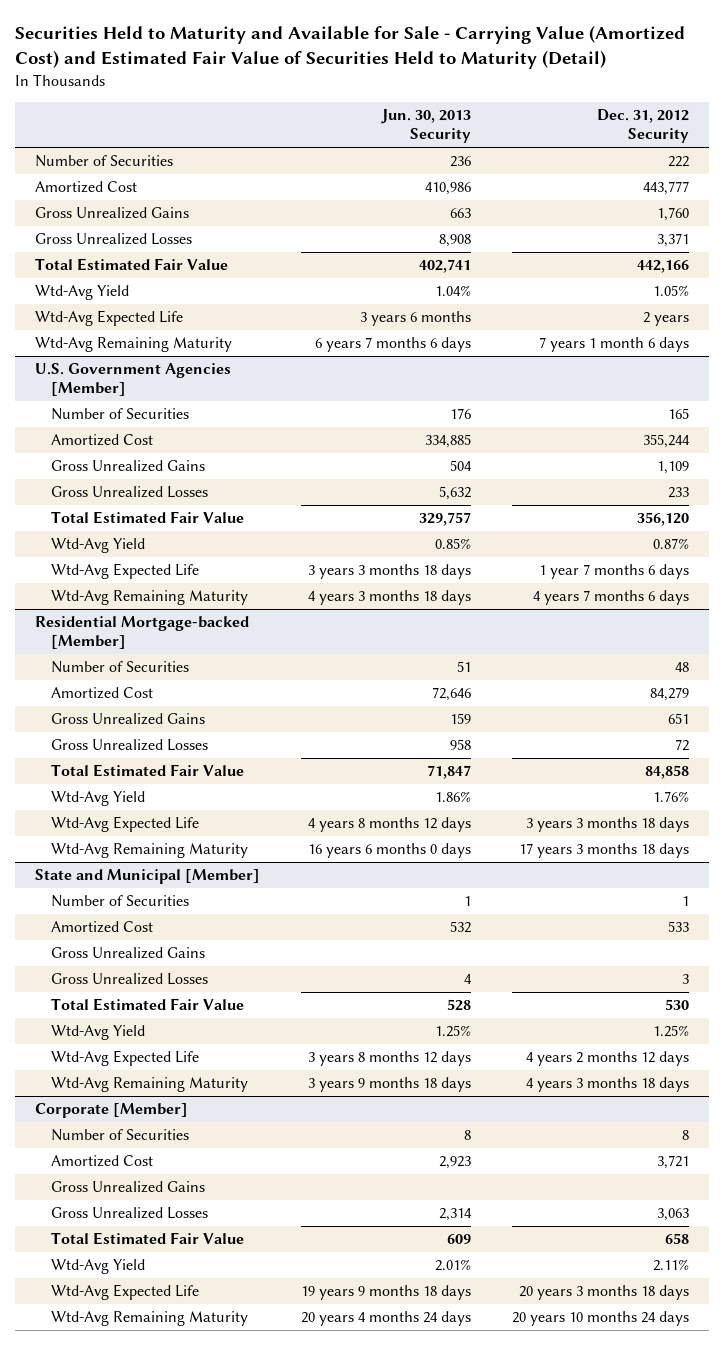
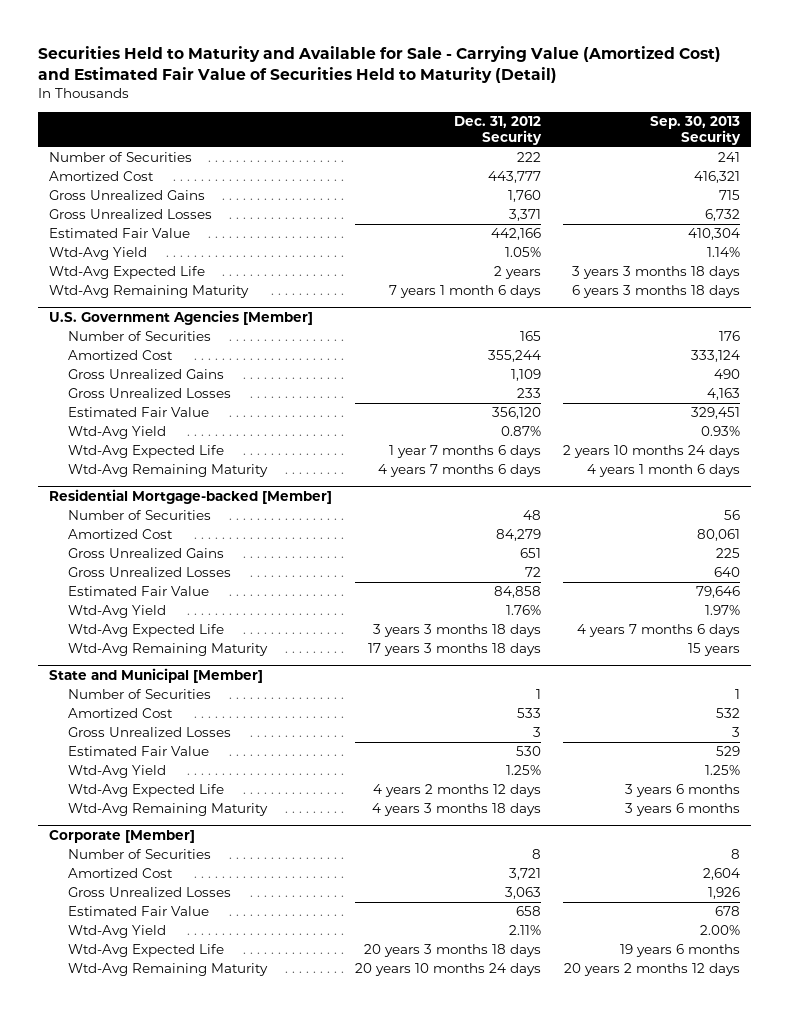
- | Jun. 30, 2013 Security | Dec. 31, 2012 Security
+ | Dec. 31, 2012 Security | Sep. 30, 2013 Security
- Total Estimated Fair Value | 402,741 | 442,166
+ Estimated Fair Value | 442,166 | 410,304
@ U.S. Government Agencies [Member]
- Total Estimated Fair Value | 329,757 | 356,120
+ Estimated Fair Value | 356,120 | 329,451
@ Residential Mortgage-backed [Member]
- Total Estimated Fair Value | 71,847 | 84,858
+ Estimated Fair Value | 84,858 | 79,646
@ State and Municipal [Member]
- Gross Unrealized Gains
- Total Estimated Fair Value | 528 | 530
+ Estimated Fair Value | 530 | 529
@ Corporate [Member]
- Gross Unrealized Gains
- Total Estimated Fair Value | 609 | 658
+ Estimated Fair Value | 658 | 678

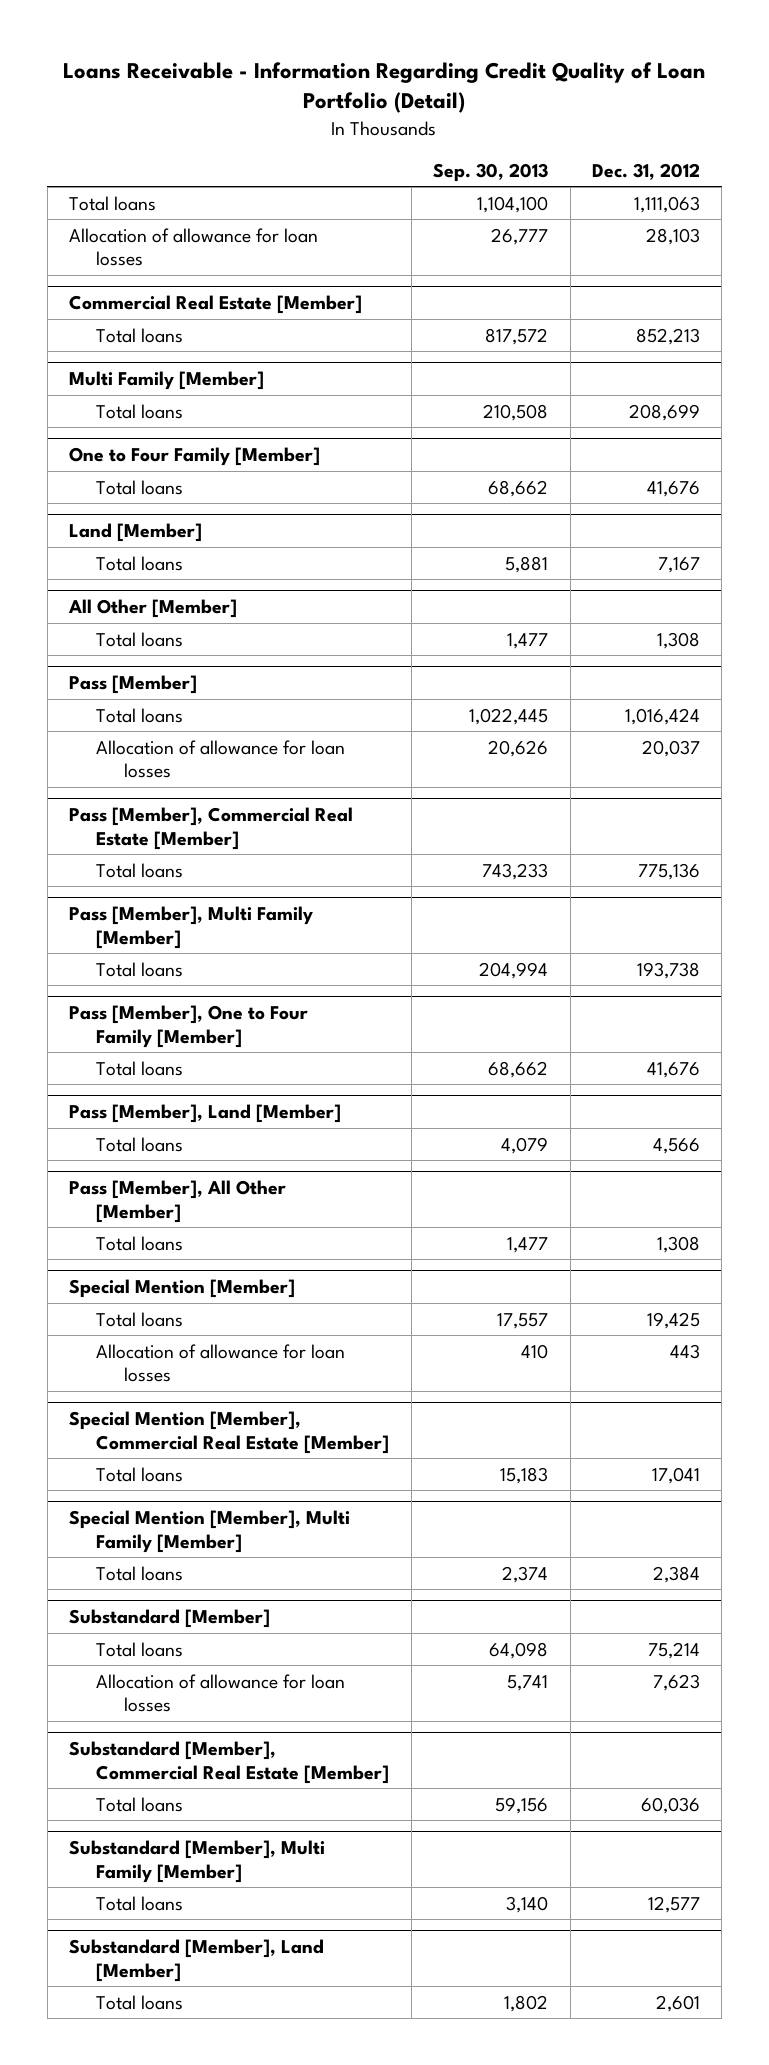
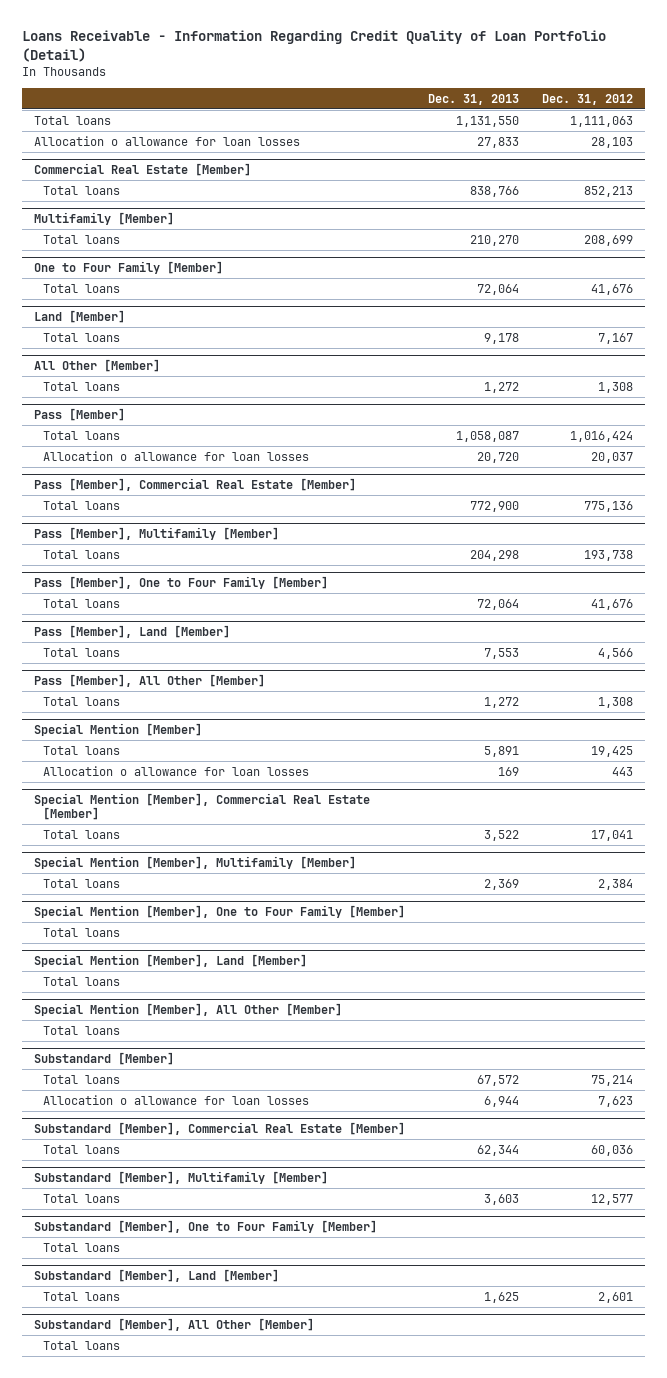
- | Sep. 30, 2013 | Dec. 31, 2012
+ | Dec. 31, 2013 | Dec. 31, 2012
- Allocation of allowance for loan losses | 26,777 | 28,103
+ Allocation o allowance for loan losses | 27,833 | 28,103
- Multi Family [Member]
+ Multifamily [Member]
@ Pass [Member]
- Allocation of allowance for loan losses | 20,626 | 20,037
+ Allocation o allowance for loan losses | 20,720 | 20,037
- Pass [Member], Multi Family [Member]
+ Pass [Member], Multifamily [Member]
@ Special Mention [Member]
- Allocation of allowance for loan losses | 410 | 443
+ Allocation o allowance for loan losses | 169 | 443
- Special Mention [Member], Multi Family [Member]
+ Special Mention [Member], Multifamily [Member]
+ Special Mention [Member], One to Four Family [Member]
+ Total loans
+ Special Mention [Member], Land [Member]
+ Total loans
+ Special Mention [Member], All Other [Member]
+ Total loans
@ Substandard [Member]
- Allocation of allowance for loan losses | 5,741 | 7,623
+ Allocation o allowance for loan losses | 6,944 | 7,623
- Substandard [Member], Multi Family [Member]
+ Substandard [Member], Multifamily [Member]
+ Substandard [Member], One to Four Family [Member]
+ Total loans
+ Substandard [Member], All Other [Member]
+ Total loans

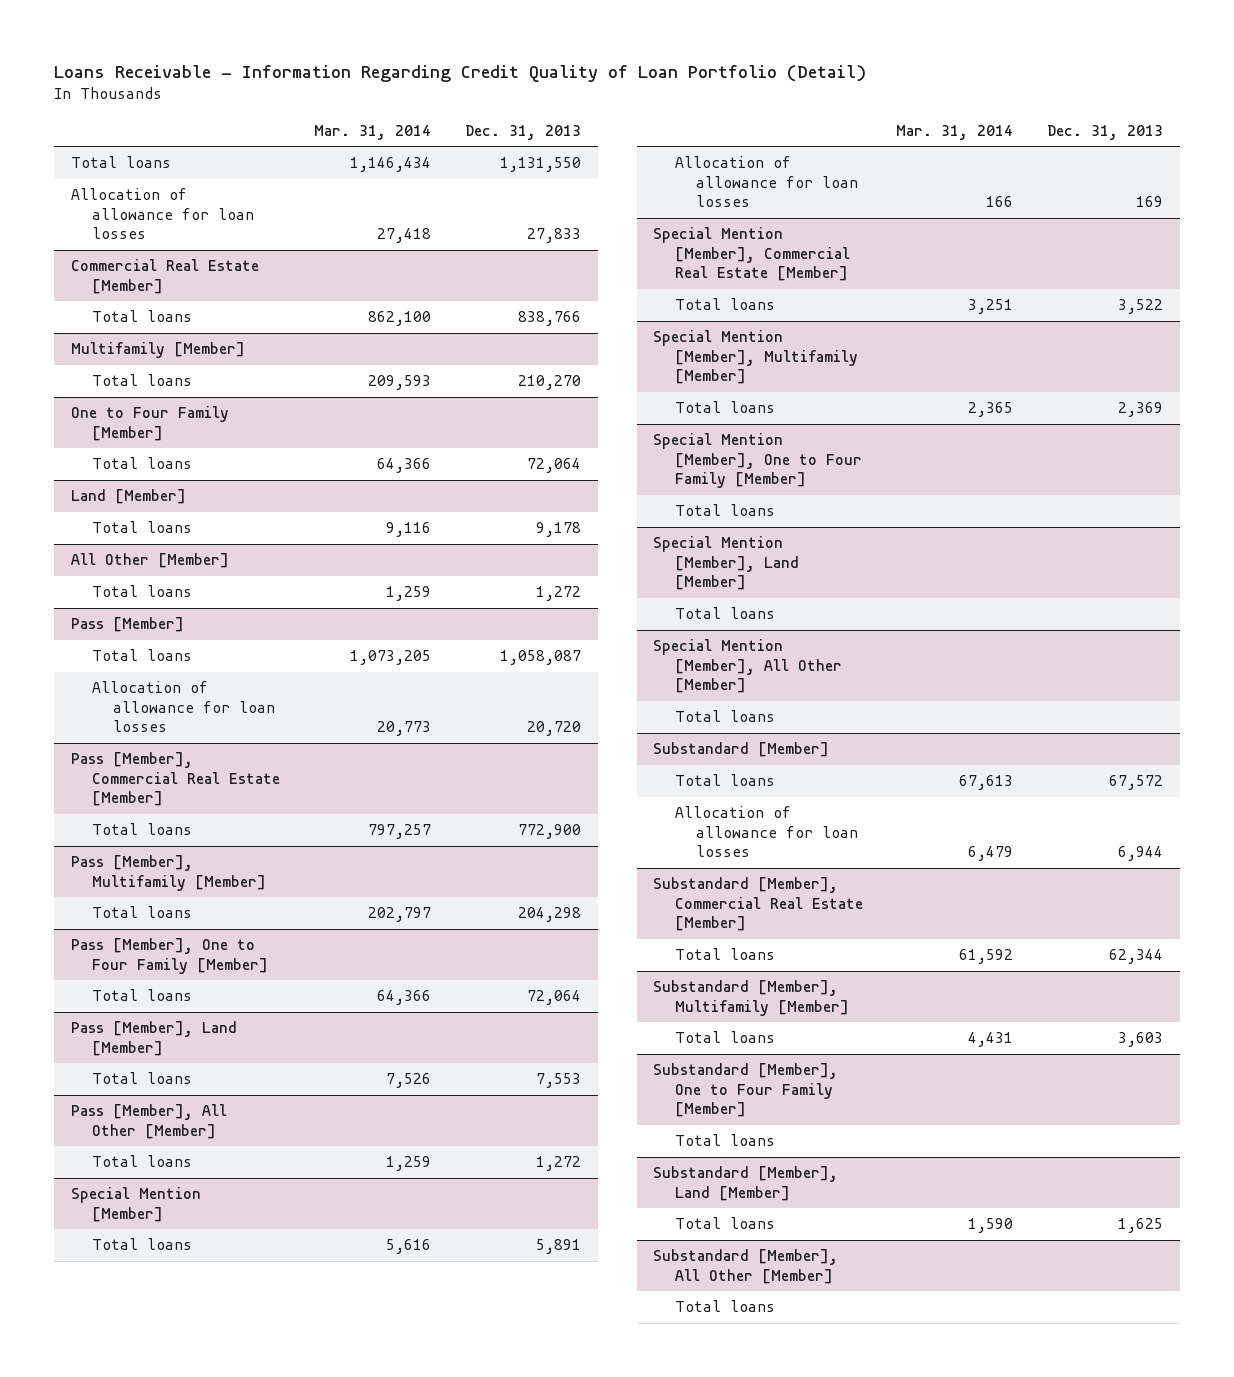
- | Dec. 31, 2013 | Dec. 31, 2012
+ | Mar. 31, 2014 | Dec. 31, 2013
- Allocation o allowance for loan losses | 27,833 | 28,103
+ Allocation of allowance for loan losses | 27,418 | 27,833
@ Pass [Member]
- Allocation o allowance for loan losses | 20,720 | 20,037
+ Allocation of allowance for loan losses | 20,773 | 20,720
@ Special Mention [Member]
- Allocation o allowance for loan losses | 169 | 443
+ Allocation of allowance for loan losses | 166 | 169
@ Substandard [Member]
- Allocation o allowance for loan losses | 6,944 | 7,623
+ Allocation of allowance for loan losses | 6,479 | 6,944

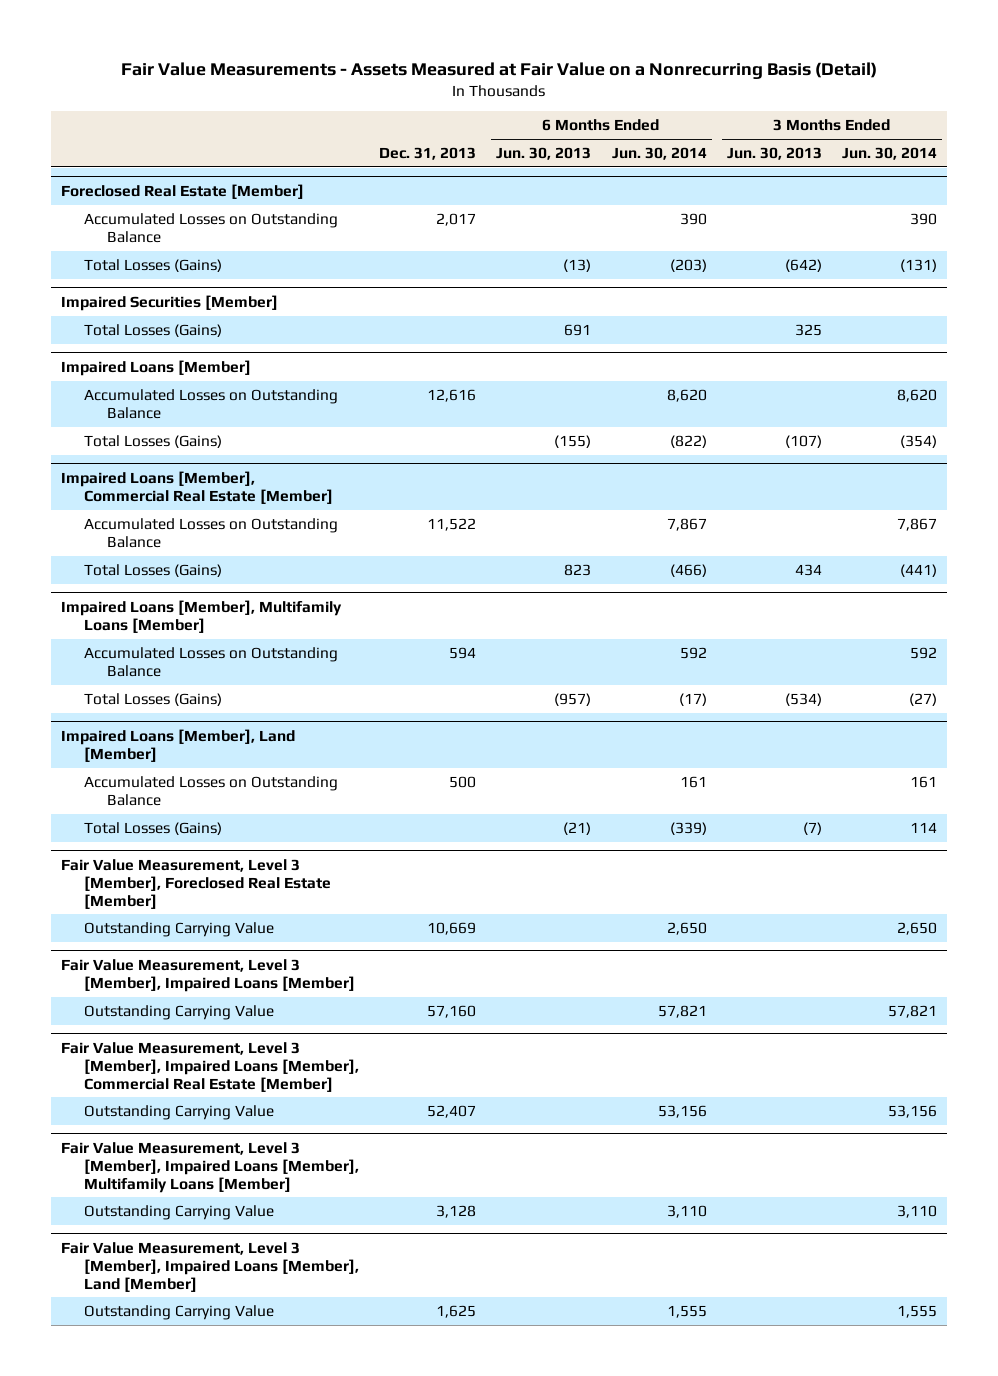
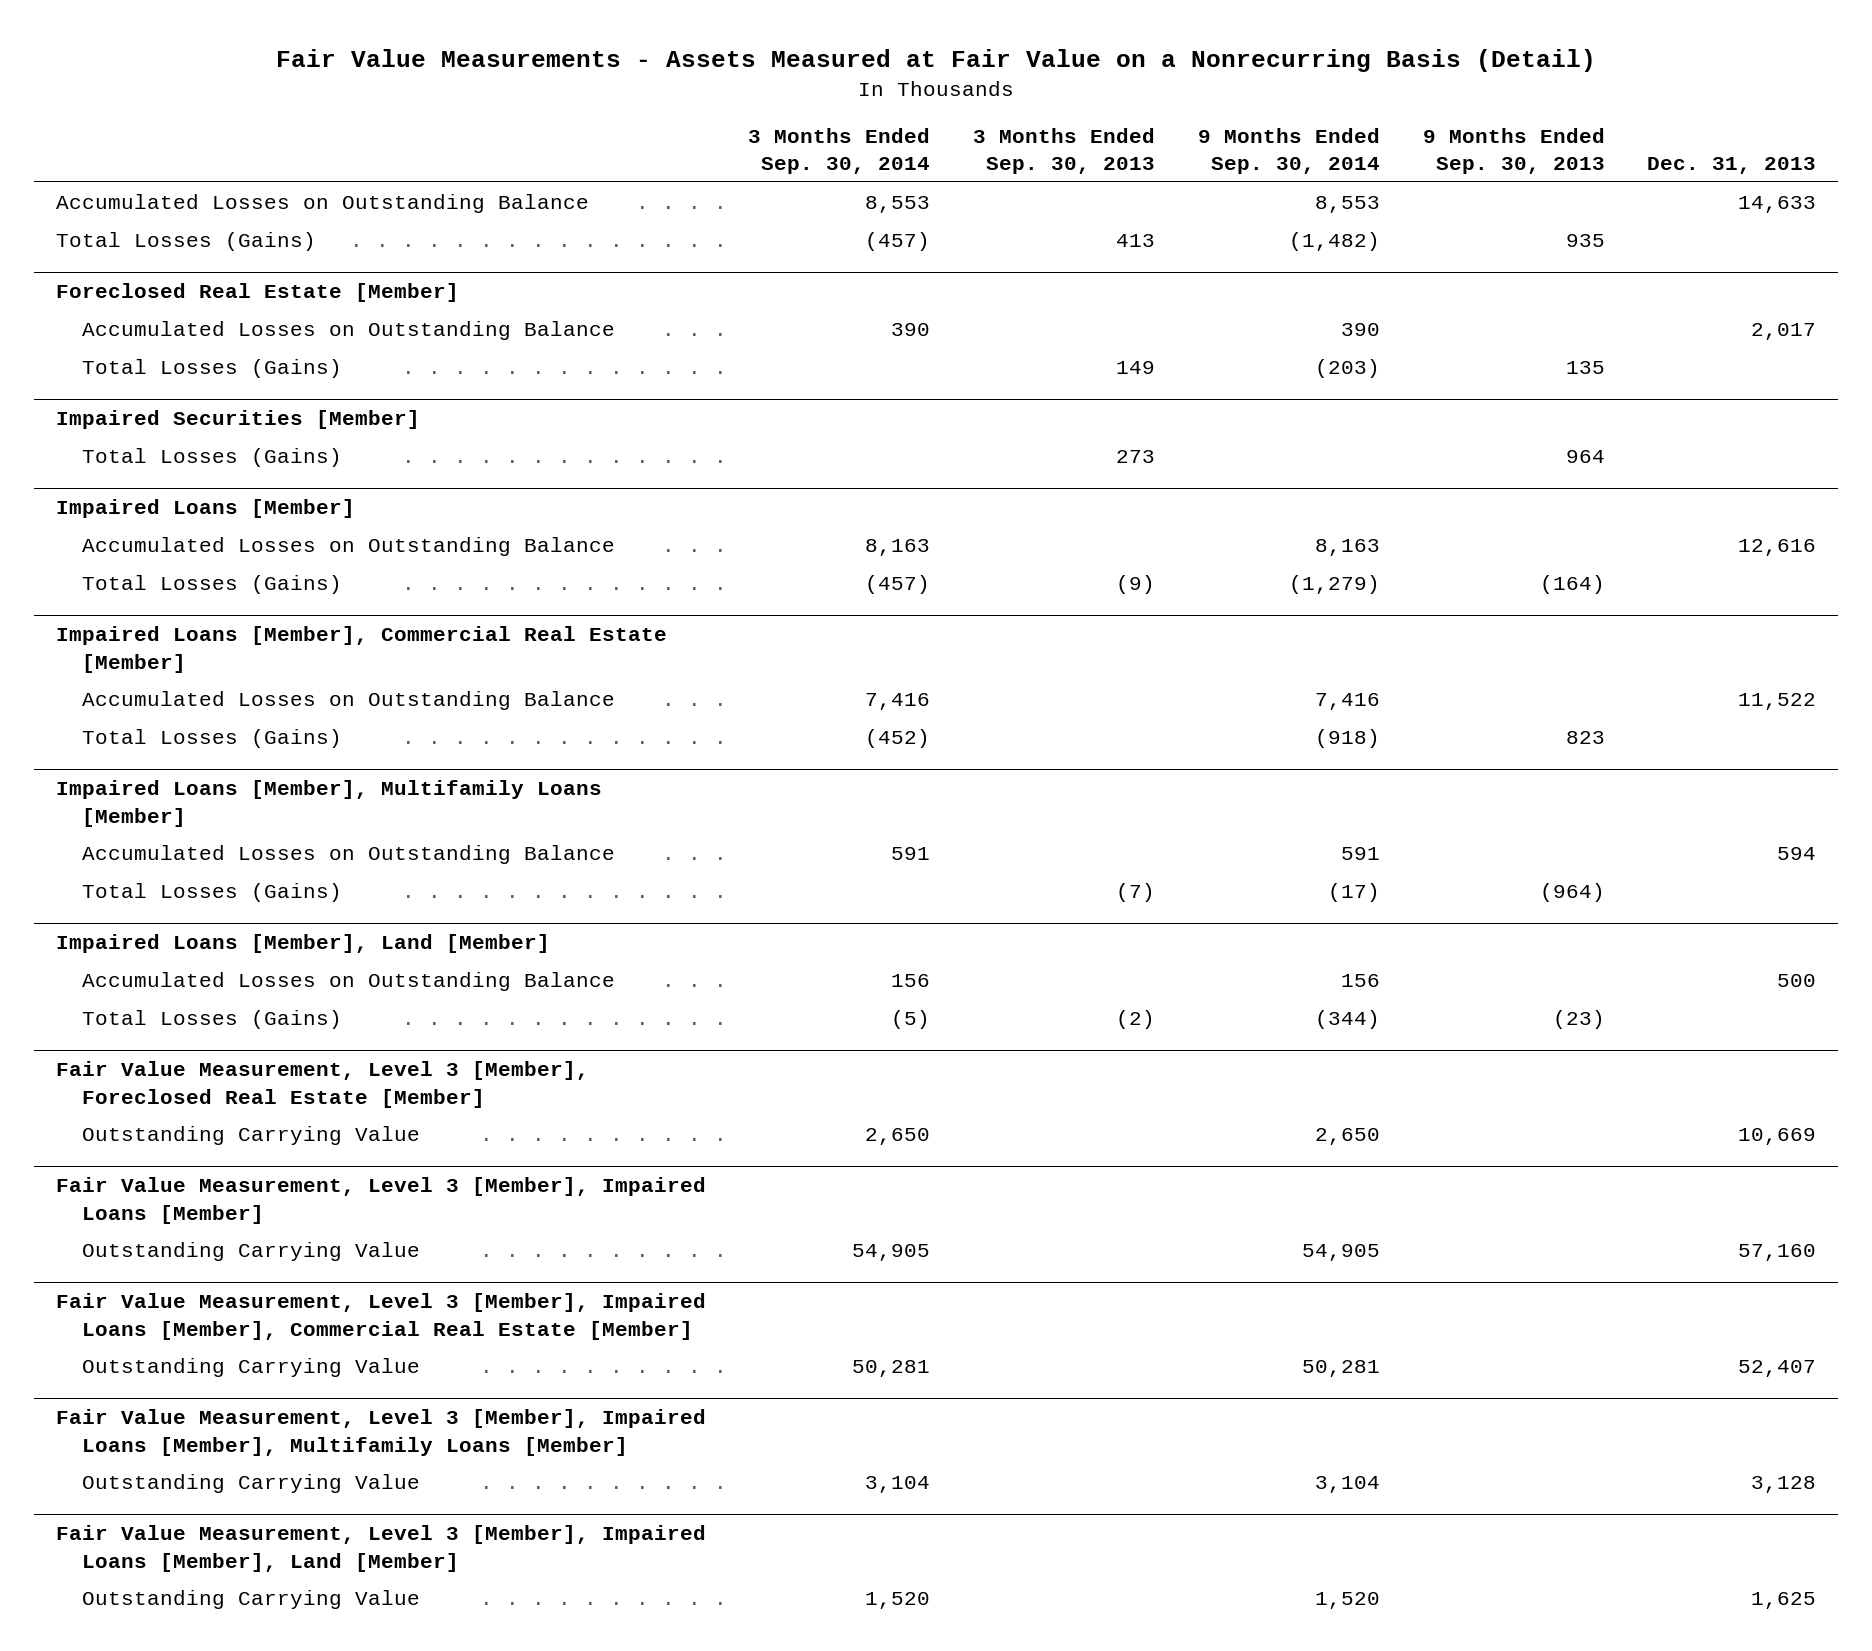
- | Dec. 31, 2013 | 6 Months Ended Jun. 30, 2013 | 6 Months Ended Jun. 30, 2014 | 3 Months Ended Jun. 30, 2013 | 3 Months Ended Jun. 30, 2014
+ | 3 Months Ended Sep. 30, 2014 | 3 Months Ended Sep. 30, 2013 | 9 Months Ended Sep. 30, 2014 | 9 Months Ended Sep. 30, 2013 | Dec. 31, 2013
+ Accumulated Losses on Outstanding Balance | 8,553 | | 8,553 | | 14,633
+ Total Losses (Gains) | (457) | 413 | (1,482) | 935 |

